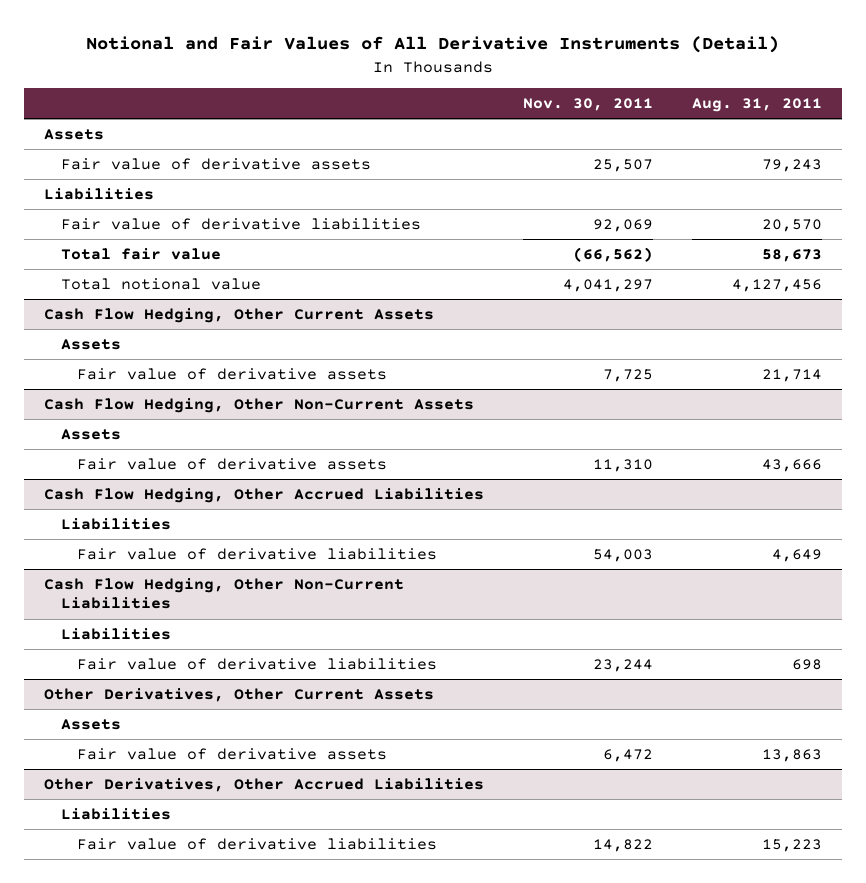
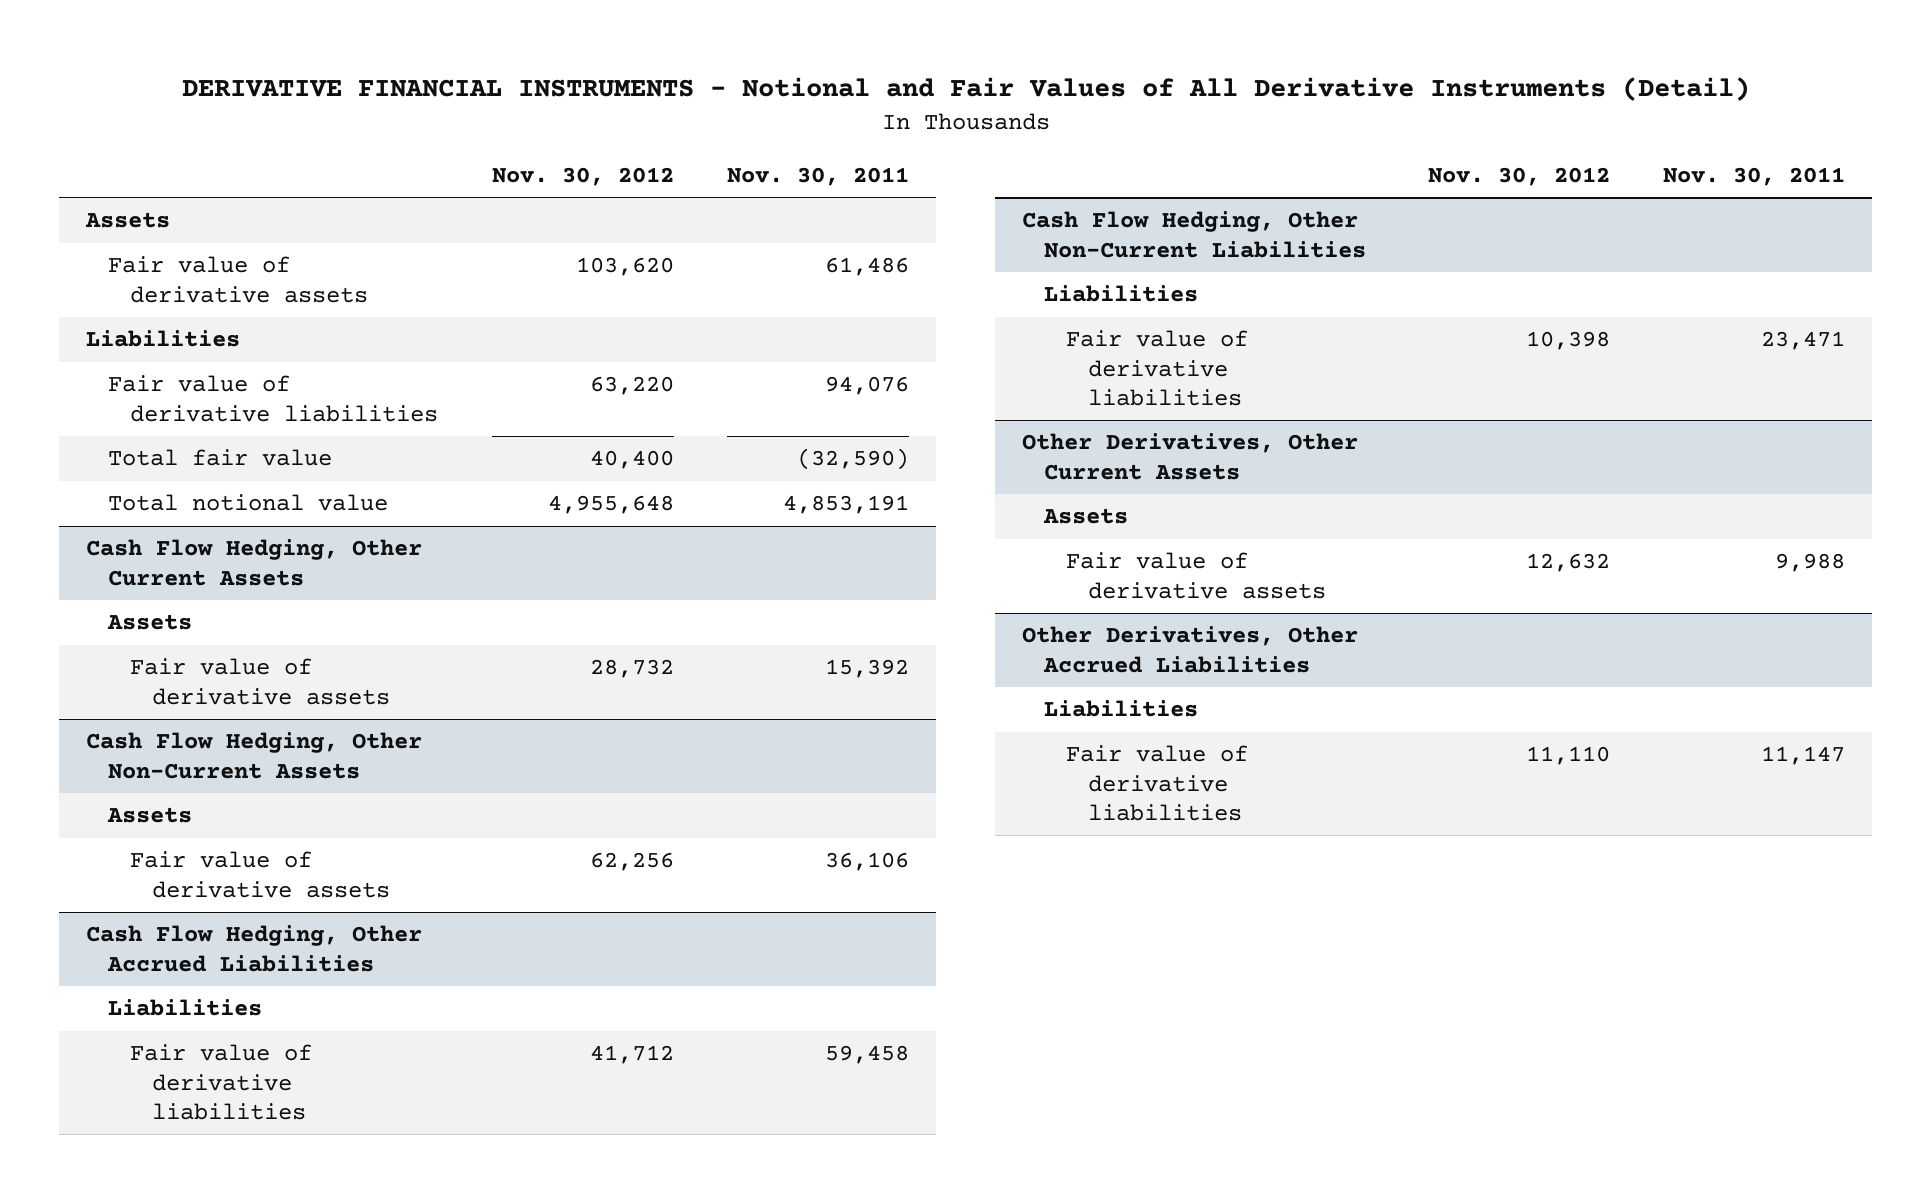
- Notional and Fair Values of All Derivative Instruments (Detail)
+ DERIVATIVE FINANCIAL INSTRUMENTS - Notional and Fair Values of All Derivative Instruments (Detail)
- | Nov. 30, 2011 | Aug. 31, 2011
+ | Nov. 30, 2012 | Nov. 30, 2011
- Fair value of derivative assets | 25,507 | 79,243
+ Fair value of derivative assets | 103,620 | 61,486
- Fair value of derivative liabilities | 92,069 | 20,570
- Total fair value | (66,562) | 58,673
- Total notional value | 4,041,297 | 4,127,456
+ Fair value of derivative liabilities | 63,220 | 94,076
+ Total fair value | 40,400 | (32,590)
+ Total notional value | 4,955,648 | 4,853,191
@ Cash Flow Hedging, Other Current Assets
- Fair value of derivative assets | 7,725 | 21,714
+ Fair value of derivative assets | 28,732 | 15,392
@ Cash Flow Hedging, Other Non-Current Assets
- Fair value of derivative assets | 11,310 | 43,666
+ Fair value of derivative assets | 62,256 | 36,106
@ Cash Flow Hedging, Other Accrued Liabilities
- Fair value of derivative liabilities | 54,003 | 4,649
+ Fair value of derivative liabilities | 41,712 | 59,458
@ Cash Flow Hedging, Other Non-Current Liabilities
- Fair value of derivative liabilities | 23,244 | 698
+ Fair value of derivative liabilities | 10,398 | 23,471
@ Other Derivatives, Other Current Assets
- Fair value of derivative assets | 6,472 | 13,863
+ Fair value of derivative assets | 12,632 | 9,988
@ Other Derivatives, Other Accrued Liabilities
- Fair value of derivative liabilities | 14,822 | 15,223
+ Fair value of derivative liabilities | 11,110 | 11,147

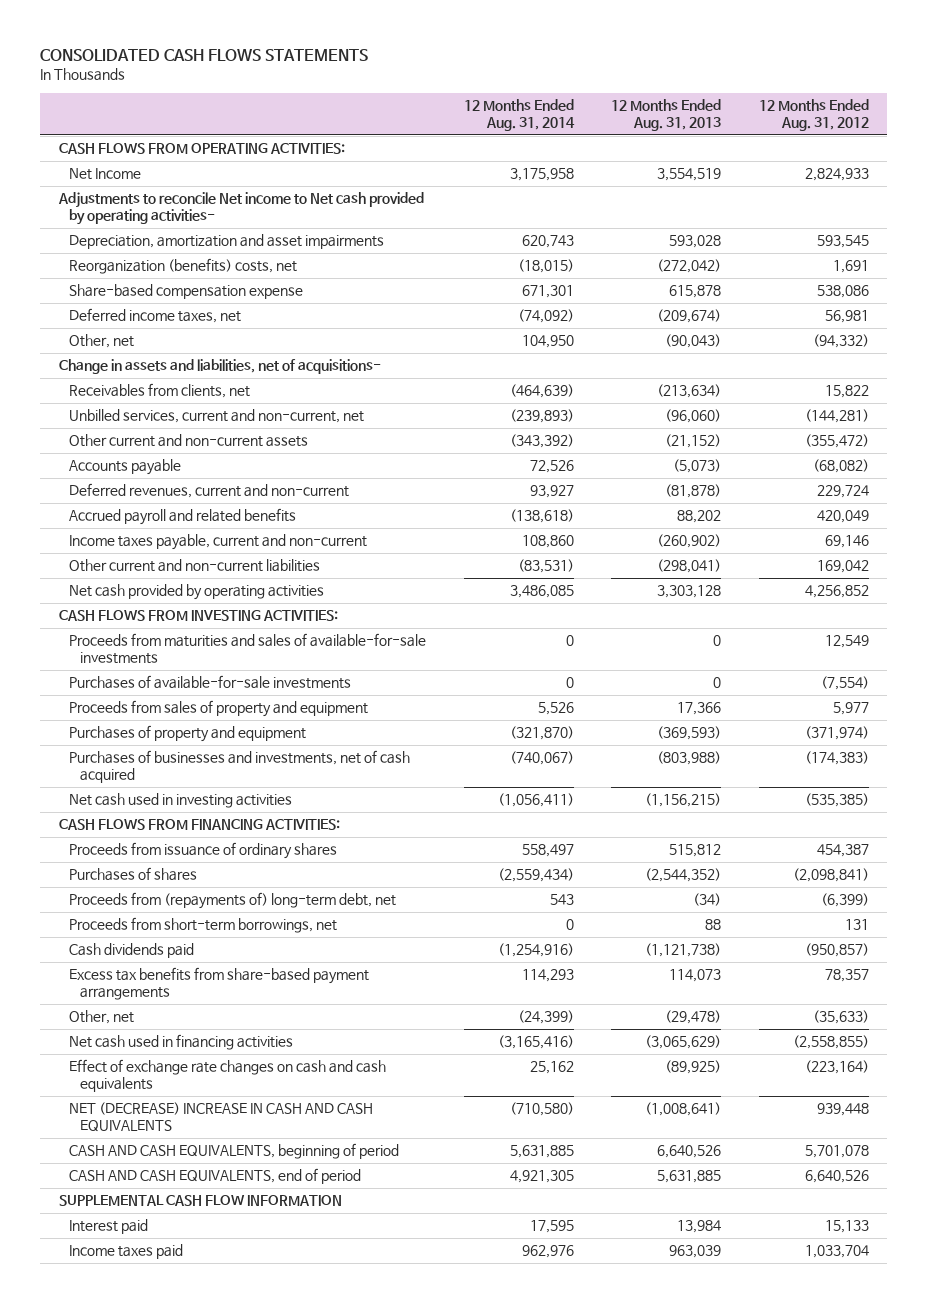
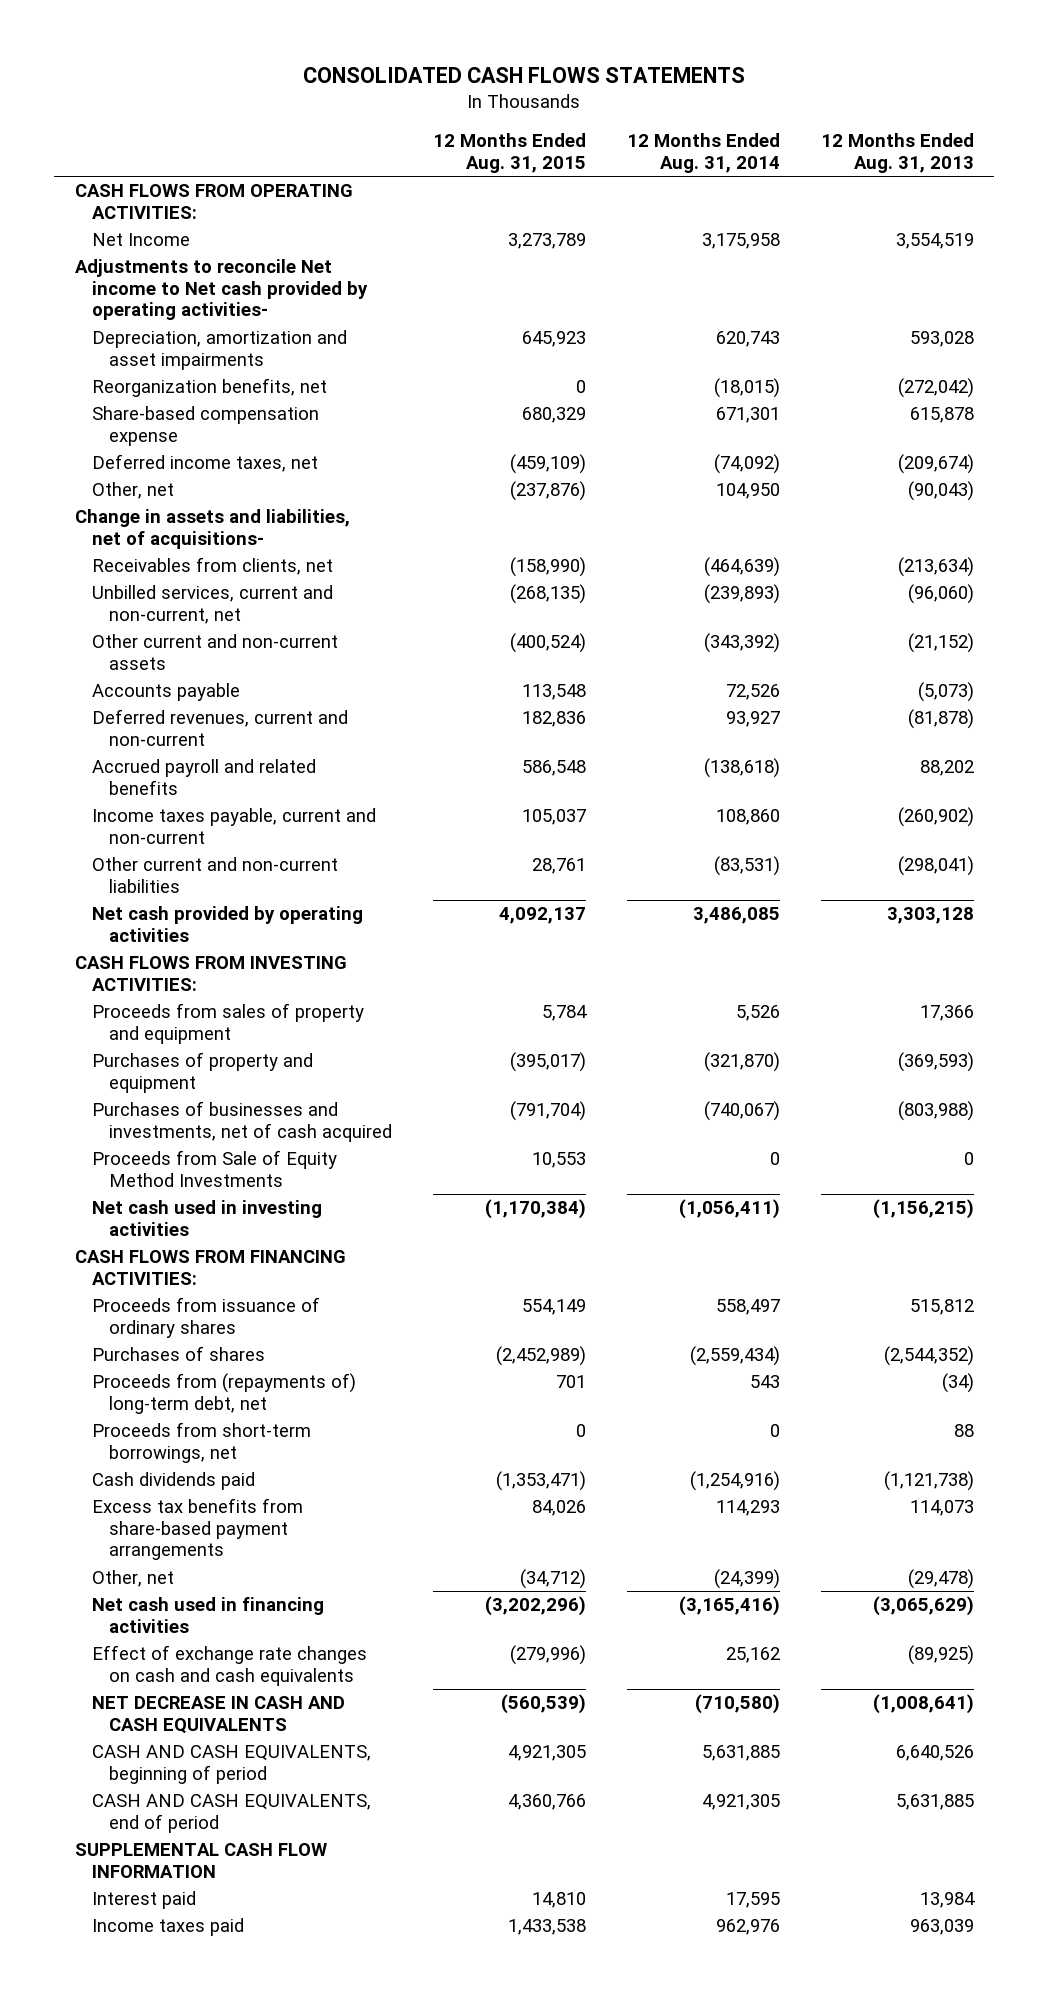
- | 12 Months Ended Aug. 31, 2014 | 12 Months Ended Aug. 31, 2013 | 12 Months Ended Aug. 31, 2012
+ | 12 Months Ended Aug. 31, 2015 | 12 Months Ended Aug. 31, 2014 | 12 Months Ended Aug. 31, 2013
- Reorganization (benefits) costs, net | (18,015) | (272,042) | 1,691
+ Reorganization benefits, net | 0 | (18,015) | (272,042)
- Proceeds from maturities and sales of available-for-sale investments | 0 | 0 | 12,549
- Purchases of available-for-sale investments | 0 | 0 | (7,554)
+ Proceeds from Sale of Equity Method Investments | 10,553 | 0 | 0
- NET (DECREASE) INCREASE IN CASH AND CASH EQUIVALENTS | (710,580) | (1,008,641) | 939,448
+ NET DECREASE IN CASH AND CASH EQUIVALENTS | (560,539) | (710,580) | (1,008,641)

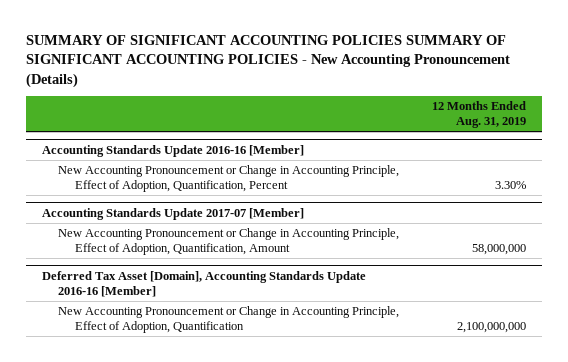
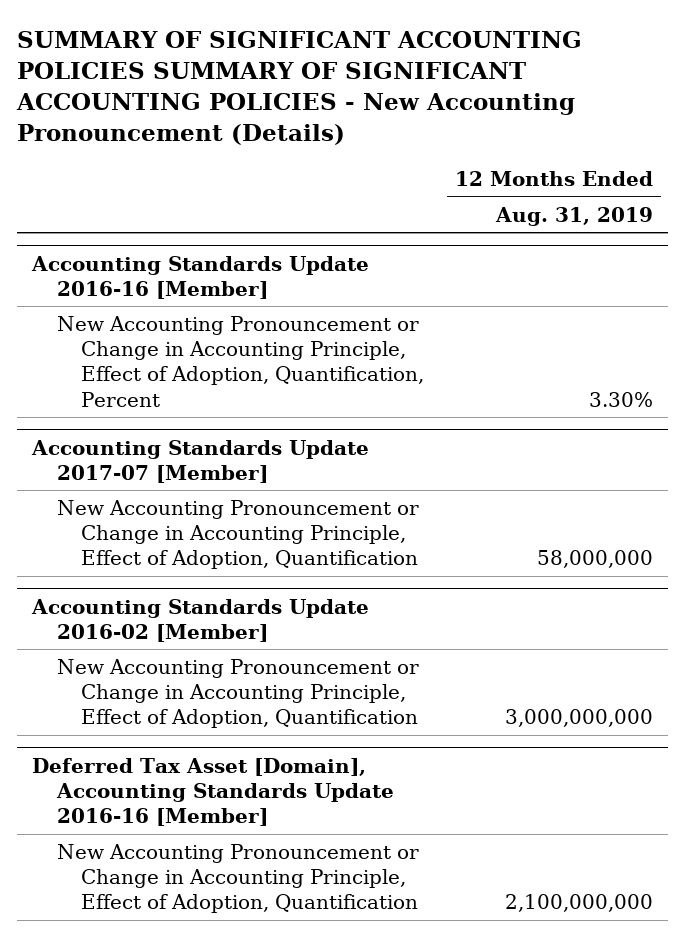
@ Accounting Standards Update 2017-07 [Member]
- New Accounting Pronouncement or Change in Accounting Principle, Effect of Adoption, Quantification, Amount | 58,000,000
+ New Accounting Pronouncement or Change in Accounting Principle, Effect of Adoption, Quantification | 58,000,000
+ Accounting Standards Update 2016-02 [Member]
+ New Accounting Pronouncement or Change in Accounting Principle, Effect of Adoption, Quantification | 3,000,000,000

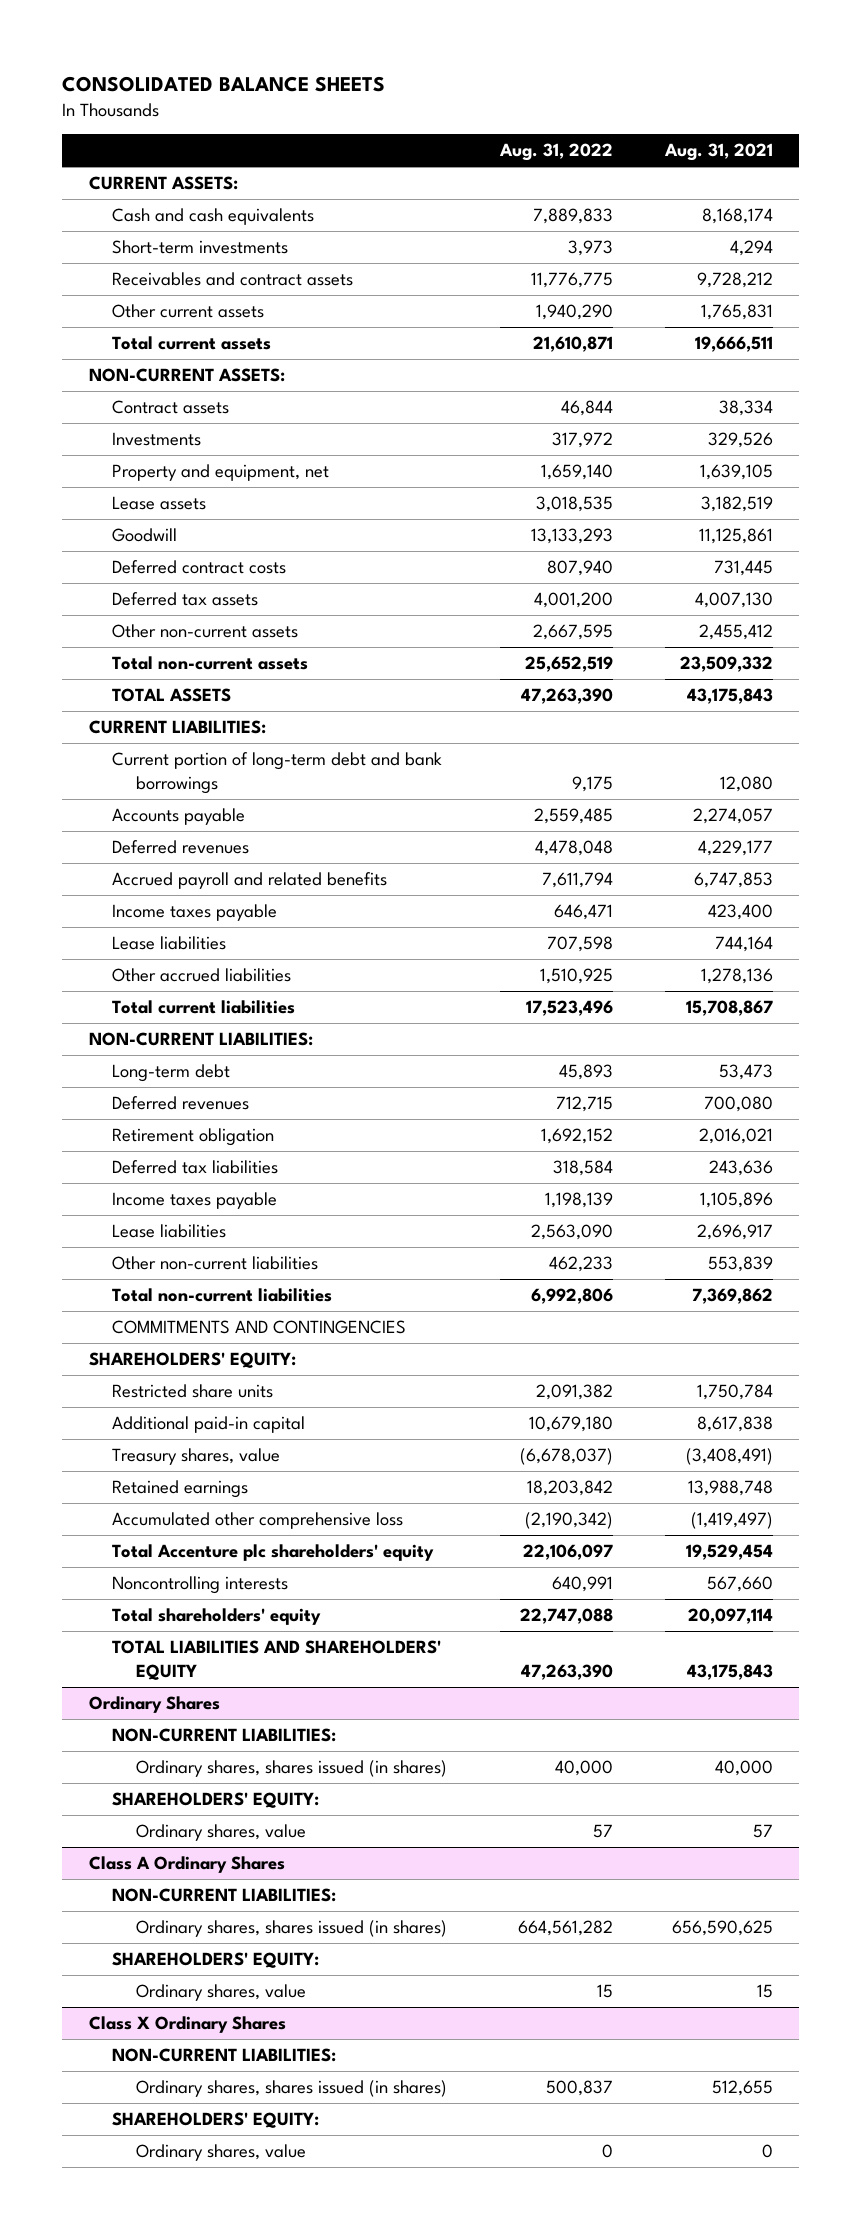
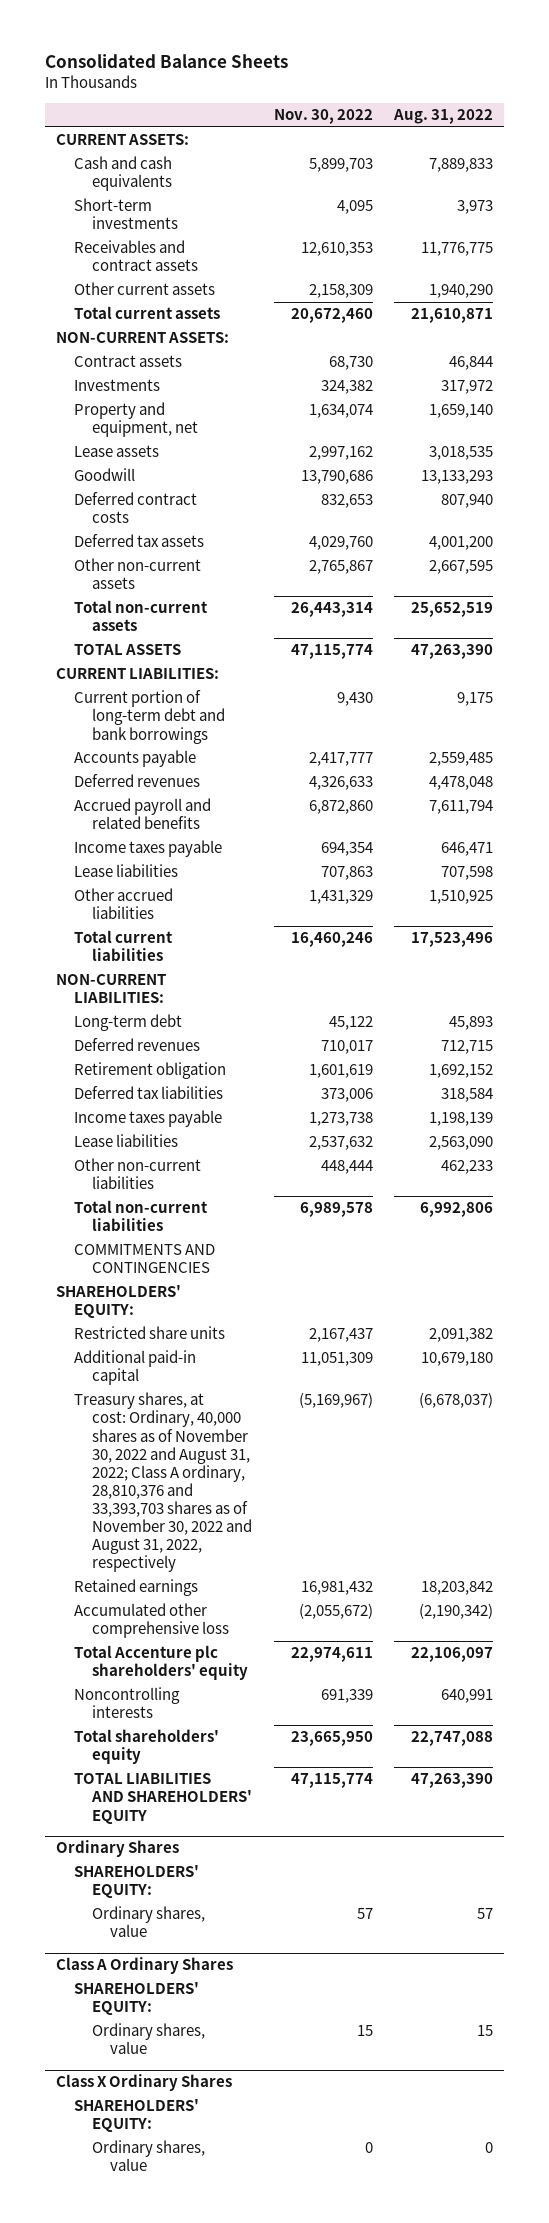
- CONSOLIDATED BALANCE SHEETS
+ Consolidated Balance Sheets
- | Aug. 31, 2022 | Aug. 31, 2021
+ | Nov. 30, 2022 | Aug. 31, 2022
- Treasury shares, value | (6,678,037) | (3,408,491)
+ Treasury shares, at cost: Ordinary, 40,000 shares as of November 30, 2022 and August 31, 2022; Class A ordinary, 28,810,376 and 33,393,703 shares as of November 30, 2022 and August 31, 2022, respectively | (5,169,967) | (6,678,037)
@ Ordinary Shares
- NON-CURRENT LIABILITIES:
- Ordinary shares, shares issued (in shares) | 40,000 | 40,000
@ Class A Ordinary Shares
- NON-CURRENT LIABILITIES:
- Ordinary shares, shares issued (in shares) | 664,561,282 | 656,590,625
@ Class X Ordinary Shares
- NON-CURRENT LIABILITIES:
- Ordinary shares, shares issued (in shares) | 500,837 | 512,655

